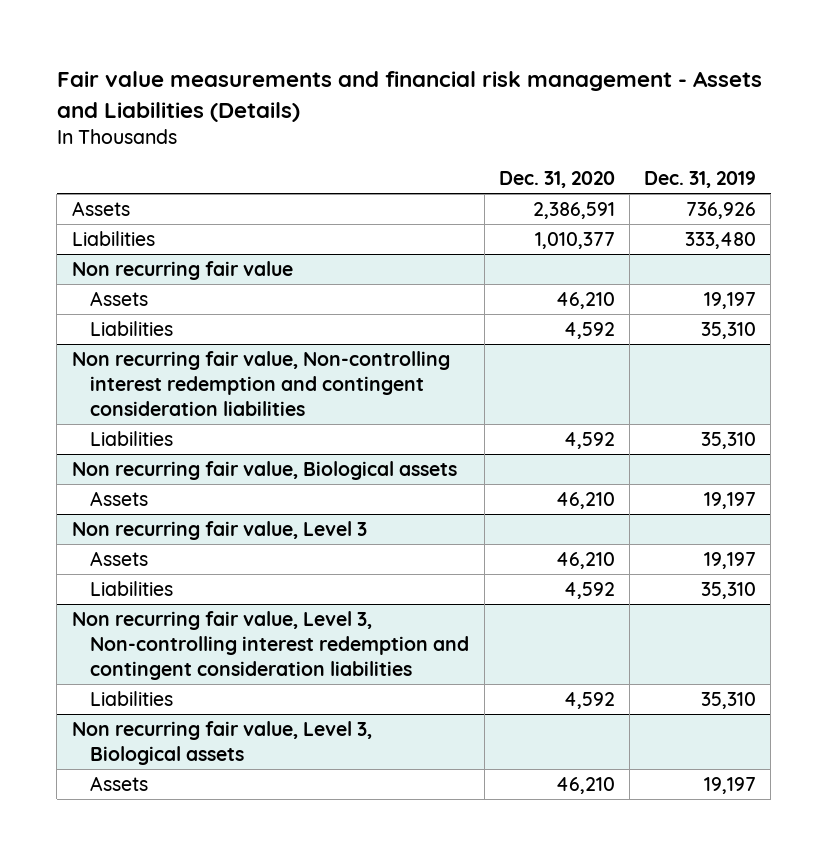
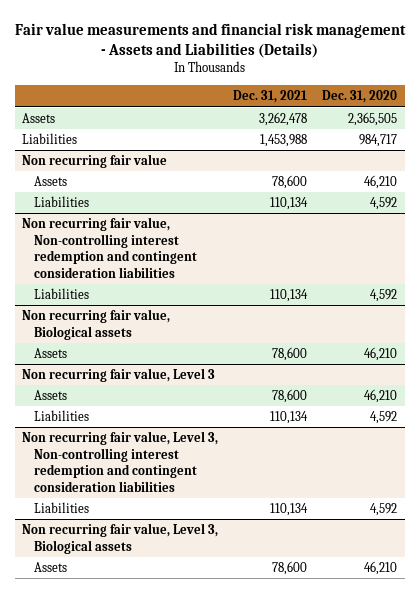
- | Dec. 31, 2020 | Dec. 31, 2019
+ | Dec. 31, 2021 | Dec. 31, 2020
- Assets | 2,386,591 | 736,926
- Liabilities | 1,010,377 | 333,480
+ Assets | 3,262,478 | 2,365,505
+ Liabilities | 1,453,988 | 984,717

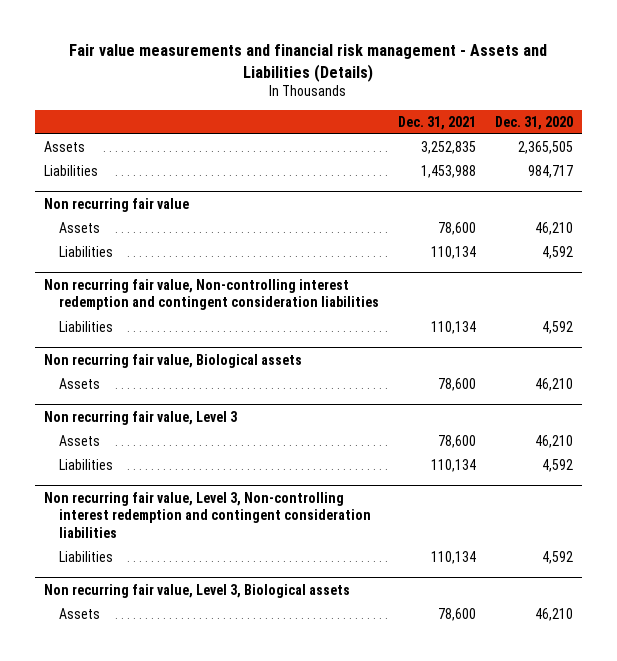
- Assets | 3,262,478 | 2,365,505
+ Assets | 3,252,835 | 2,365,505

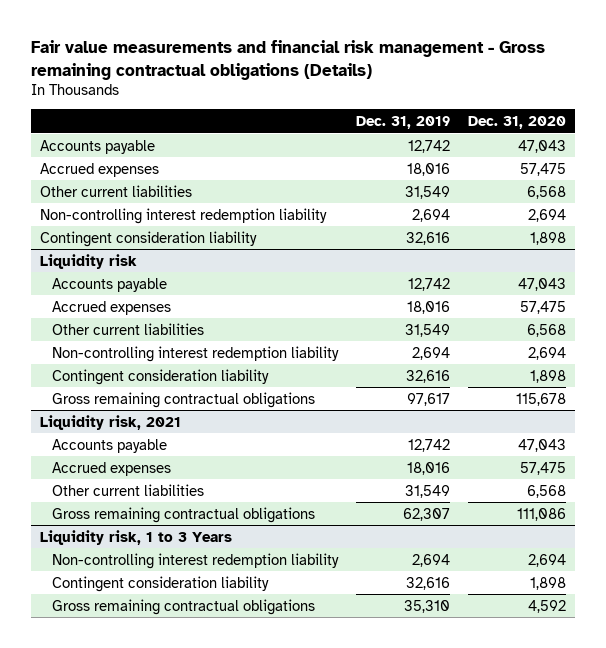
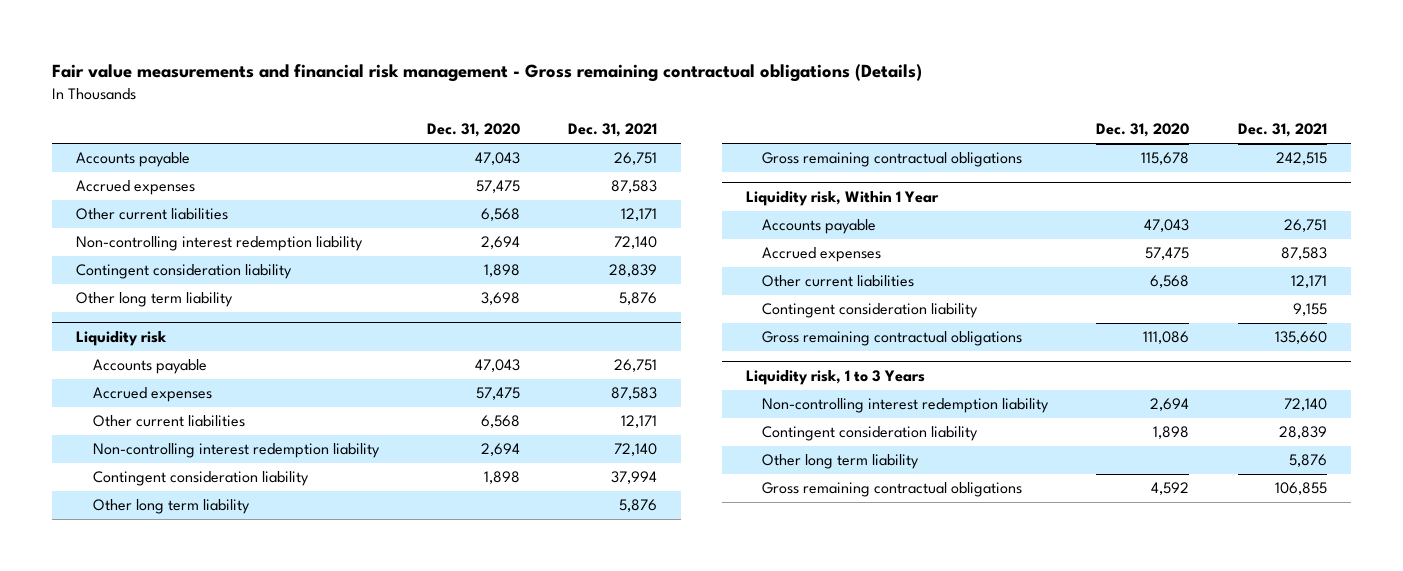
- | Dec. 31, 2019 | Dec. 31, 2020
+ | Dec. 31, 2020 | Dec. 31, 2021
+ Other long term liability | 3,698 | 5,876
@ Liquidity risk
+ Other long term liability | | 5,876
- Liquidity risk, 2021
+ Liquidity risk, Within 1 Year
+ Contingent consideration liability | | 9,155
@ Liquidity risk, 1 to 3 Years
+ Other long term liability | | 5,876

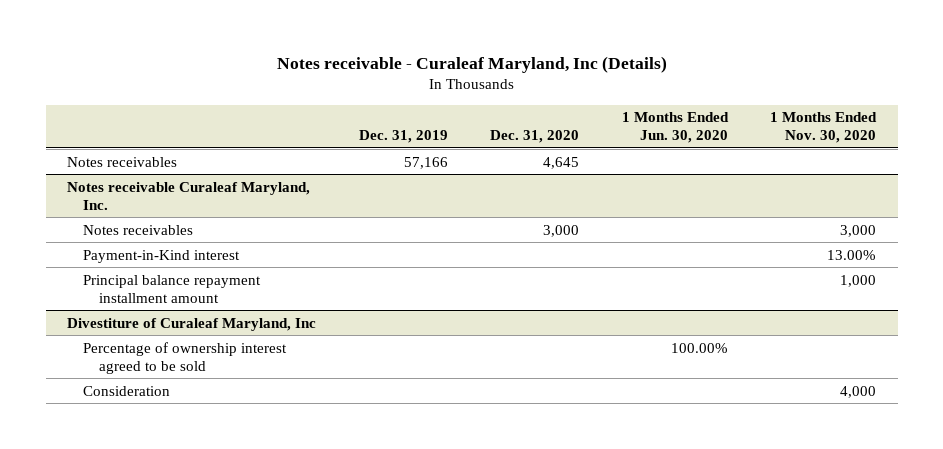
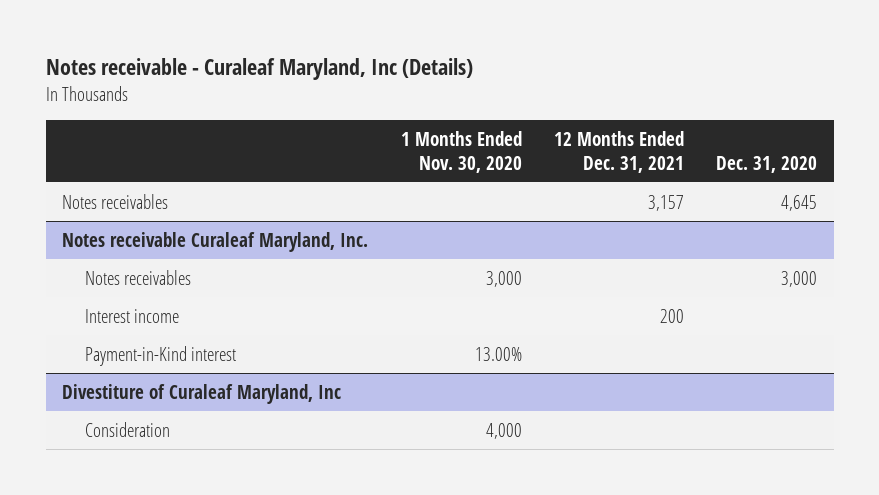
- | Dec. 31, 2019 | Dec. 31, 2020 | 1 Months Ended Jun. 30, 2020 | 1 Months Ended Nov. 30, 2020
+ | 1 Months Ended Nov. 30, 2020 | 12 Months Ended Dec. 31, 2021 | Dec. 31, 2020
@ Notes receivable Curaleaf Maryland, Inc.
+ Interest income | | 200 |
- Principal balance repayment installment amount | | | | 1,000
@ Divestiture of Curaleaf Maryland, Inc
- Percentage of ownership interest agreed to be sold | | | 100.00% |

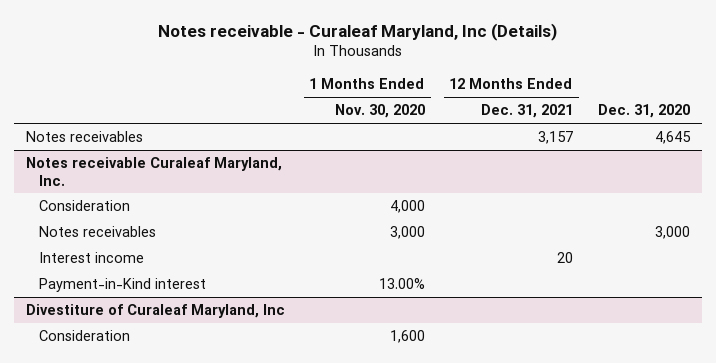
@ Notes receivable Curaleaf Maryland, Inc.
+ Consideration | 4,000 | |
- Interest income | | 200 |
+ Interest income | | 20 |
@ Divestiture of Curaleaf Maryland, Inc
- Consideration | 4,000 | |
+ Consideration | 1,600 | |

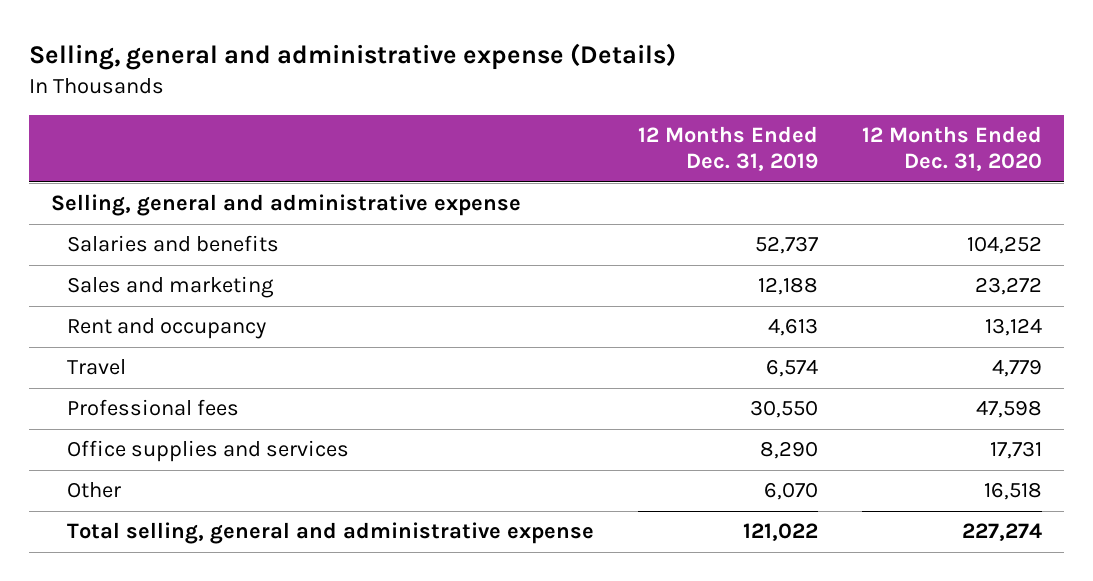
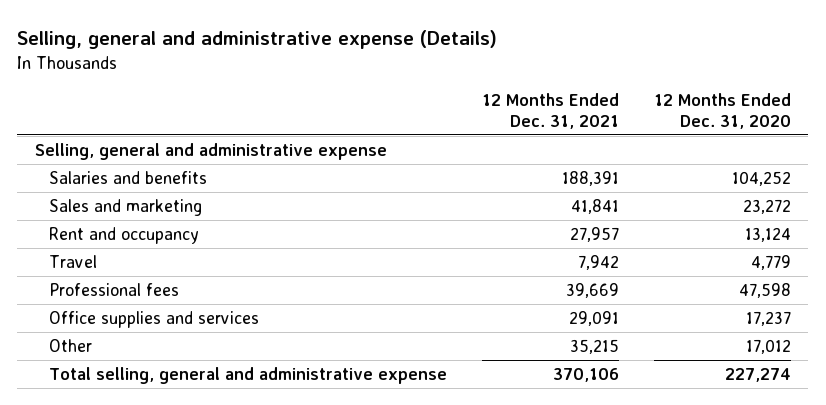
- | 12 Months Ended Dec. 31, 2019 | 12 Months Ended Dec. 31, 2020
+ | 12 Months Ended Dec. 31, 2021 | 12 Months Ended Dec. 31, 2020
- Office supplies and services | 8,290 | 17,731
- Other | 6,070 | 16,518
+ Office supplies and services | 29,091 | 17,237
+ Other | 35,215 | 17,012

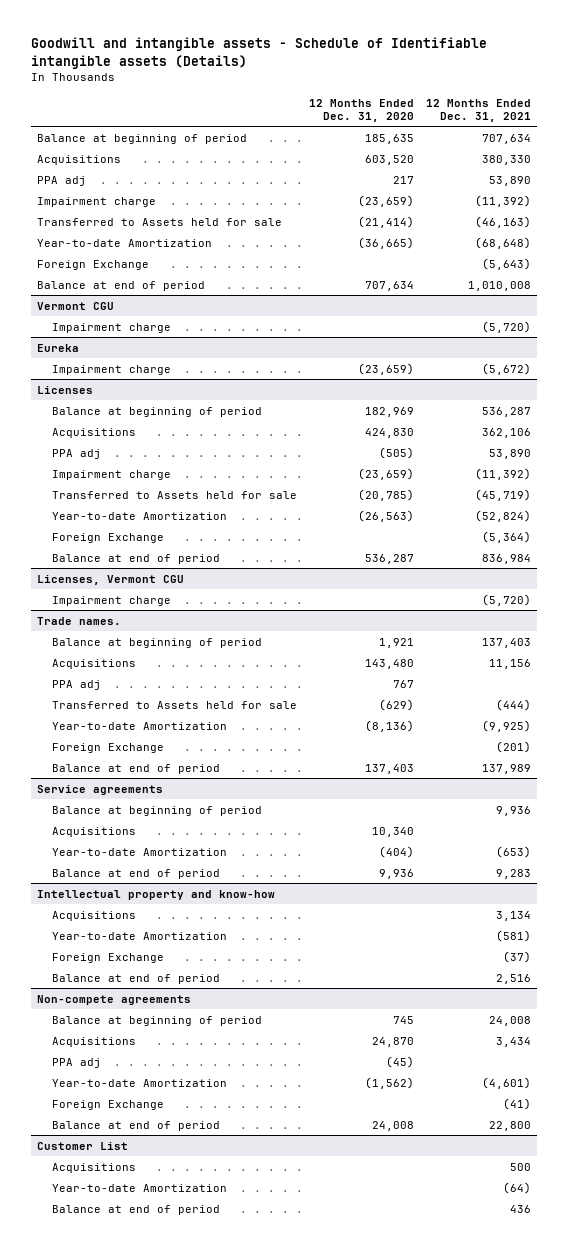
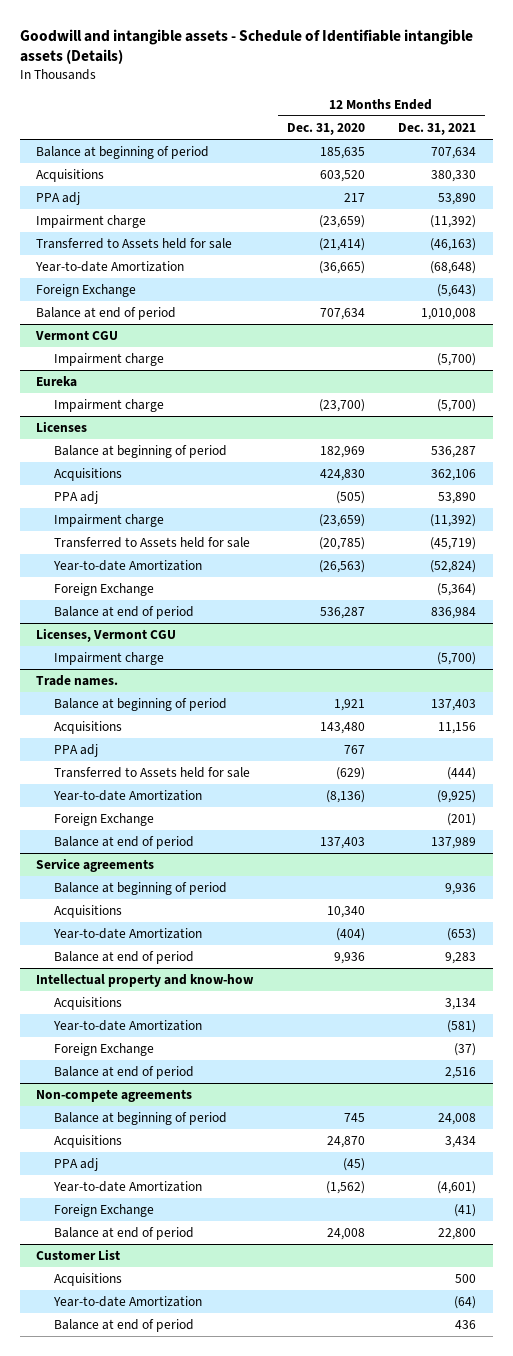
@ Vermont CGU
- Impairment charge | | (5,720)
+ Impairment charge | | (5,700)
@ Eureka
- Impairment charge | (23,659) | (5,672)
+ Impairment charge | (23,700) | (5,700)
@ Licenses, Vermont CGU
- Impairment charge | | (5,720)
+ Impairment charge | | (5,700)

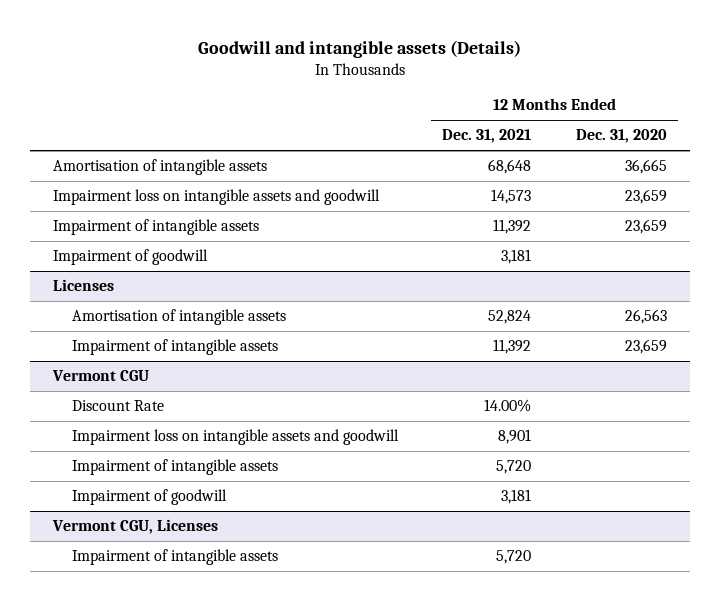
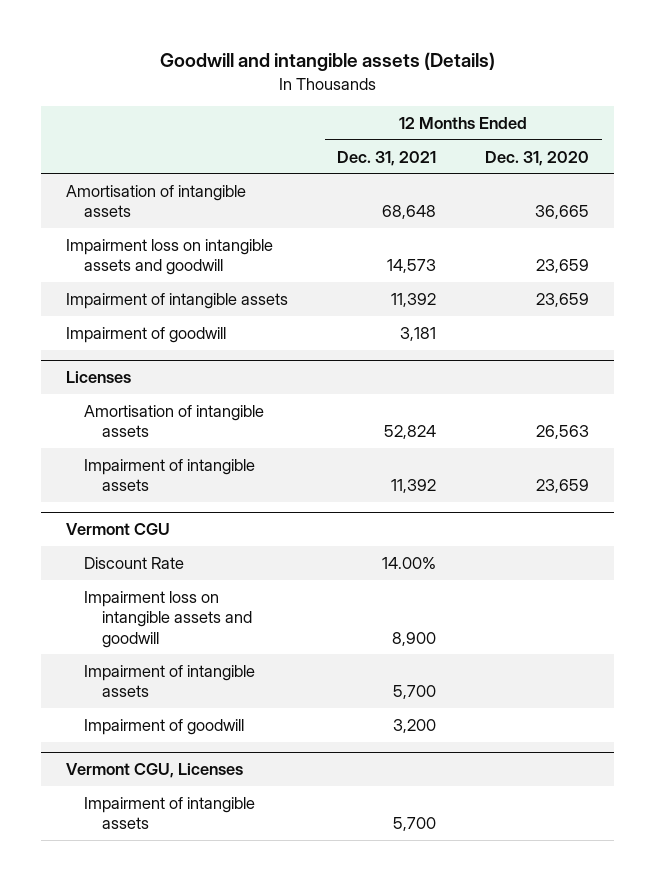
@ Vermont CGU
- Impairment loss on intangible assets and goodwill | 8,901 |
- Impairment of intangible assets | 5,720 |
- Impairment of goodwill | 3,181 |
+ Impairment loss on intangible assets and goodwill | 8,900 |
+ Impairment of intangible assets | 5,700 |
+ Impairment of goodwill | 3,200 |
@ Vermont CGU, Licenses
- Impairment of intangible assets | 5,720 |
+ Impairment of intangible assets | 5,700 |

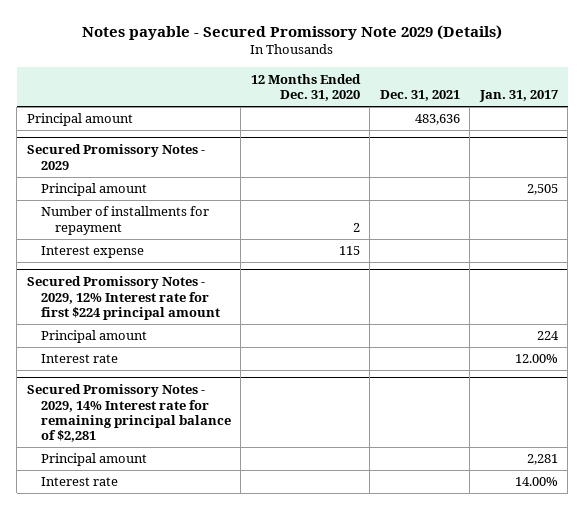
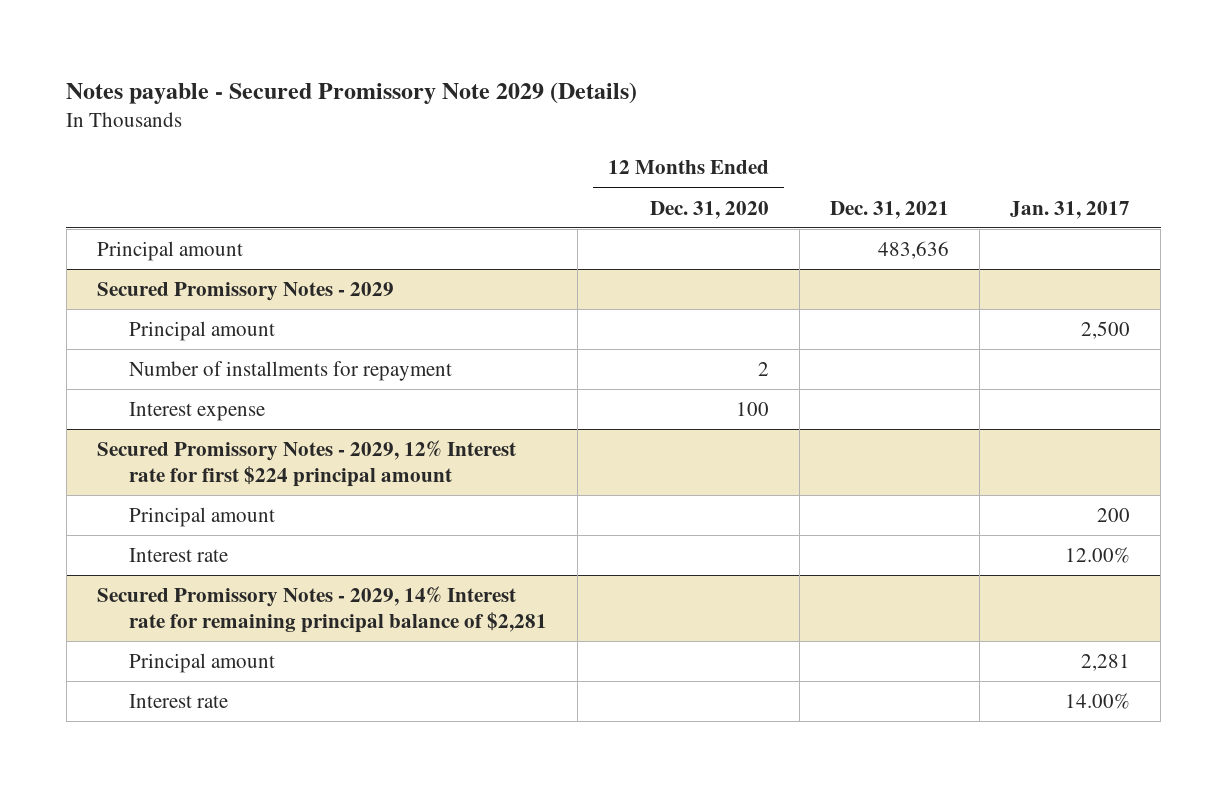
@ Secured Promissory Notes - 2029
- Principal amount | | | 2,505
+ Principal amount | | | 2,500
- Interest expense | 115 | |
+ Interest expense | 100 | |
@ Secured Promissory Notes - 2029, 12% Interest rate for first $224 principal amount
- Principal amount | | | 224
+ Principal amount | | | 200

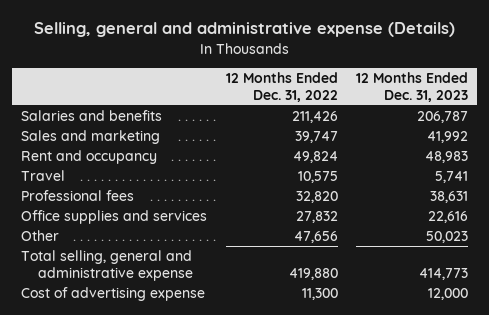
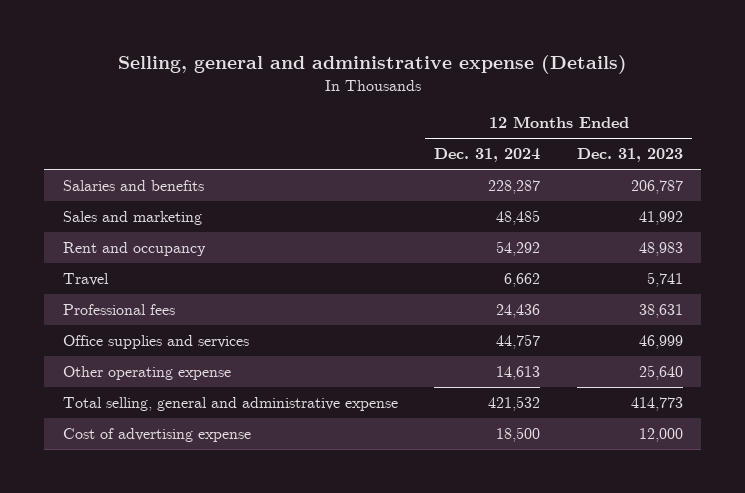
- | 12 Months Ended Dec. 31, 2022 | 12 Months Ended Dec. 31, 2023
+ | 12 Months Ended Dec. 31, 2024 | 12 Months Ended Dec. 31, 2023
- Office supplies and services | 27,832 | 22,616
- Other | 47,656 | 50,023
+ Office supplies and services | 44,757 | 46,999
+ Other operating expense | 14,613 | 25,640

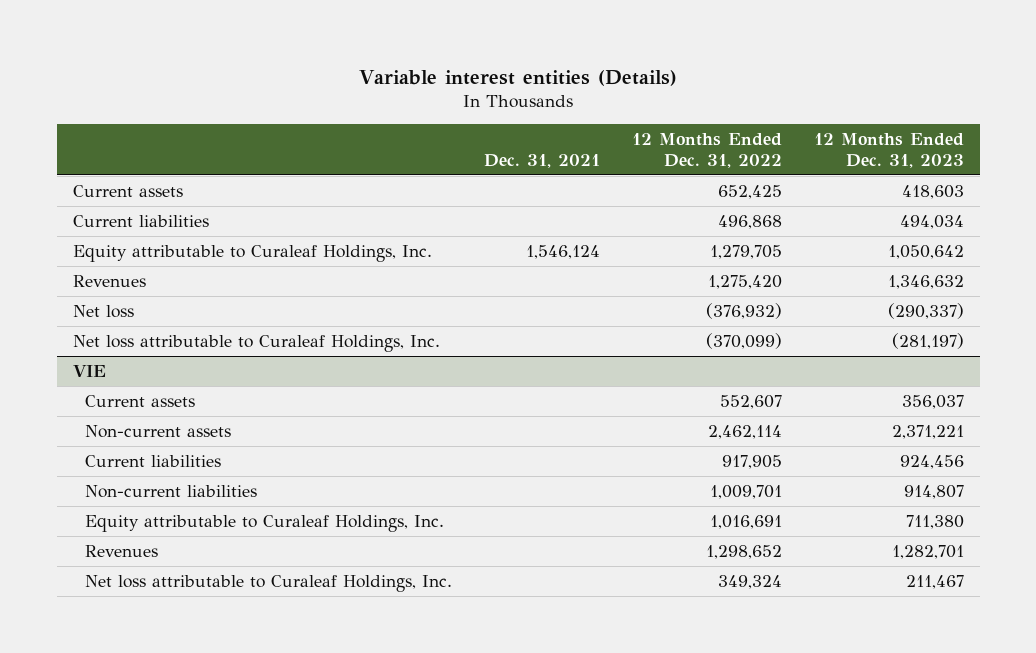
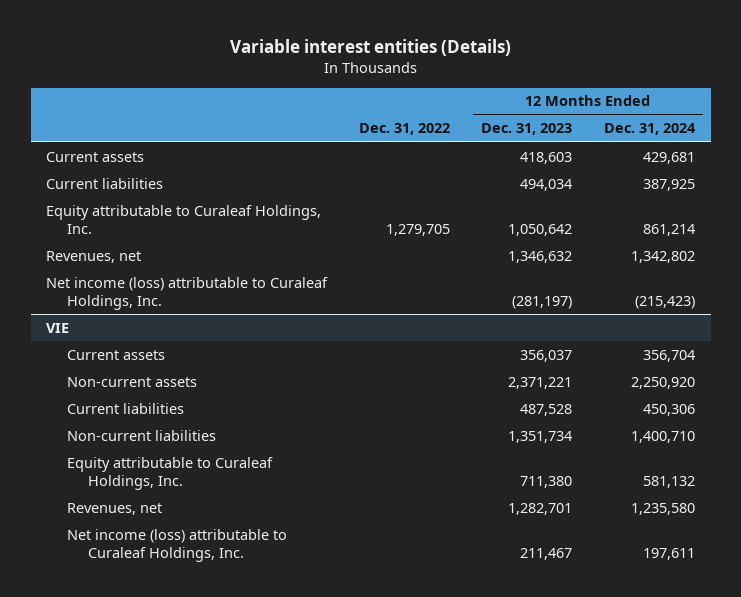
- | Dec. 31, 2021 | 12 Months Ended Dec. 31, 2022 | 12 Months Ended Dec. 31, 2023
+ | Dec. 31, 2022 | 12 Months Ended Dec. 31, 2023 | 12 Months Ended Dec. 31, 2024
- Revenues | | 1,275,420 | 1,346,632
- Net loss | | (376,932) | (290,337)
- Net loss attributable to Curaleaf Holdings, Inc. | | (370,099) | (281,197)
+ Revenues, net | | 1,346,632 | 1,342,802
+ Net income (loss) attributable to Curaleaf Holdings, Inc. | | (281,197) | (215,423)
@ VIE
- Current liabilities | | 917,905 | 924,456
- Non-current liabilities | | 1,009,701 | 914,807
+ Current liabilities | | 487,528 | 450,306
+ Non-current liabilities | | 1,351,734 | 1,400,710
- Revenues | | 1,298,652 | 1,282,701
- Net loss attributable to Curaleaf Holdings, Inc. | | 349,324 | 211,467
+ Revenues, net | | 1,282,701 | 1,235,580
+ Net income (loss) attributable to Curaleaf Holdings, Inc. | | 211,467 | 197,611

